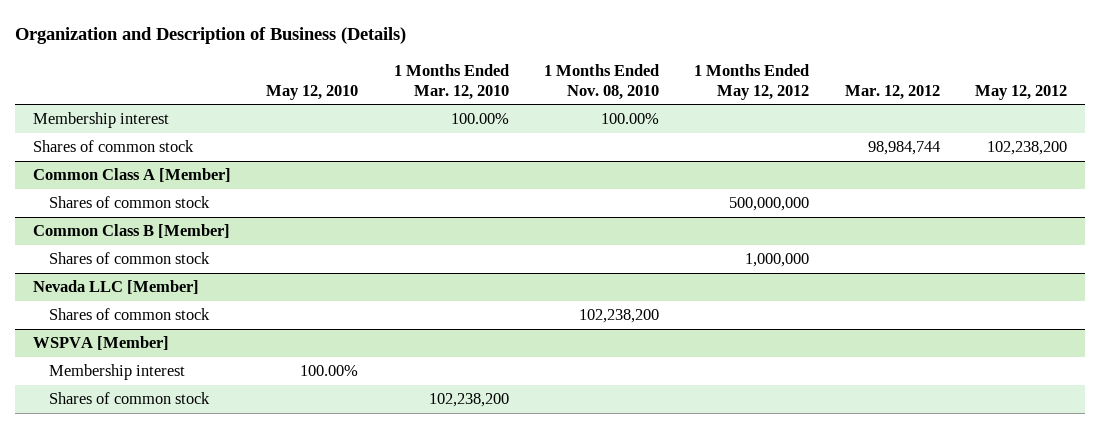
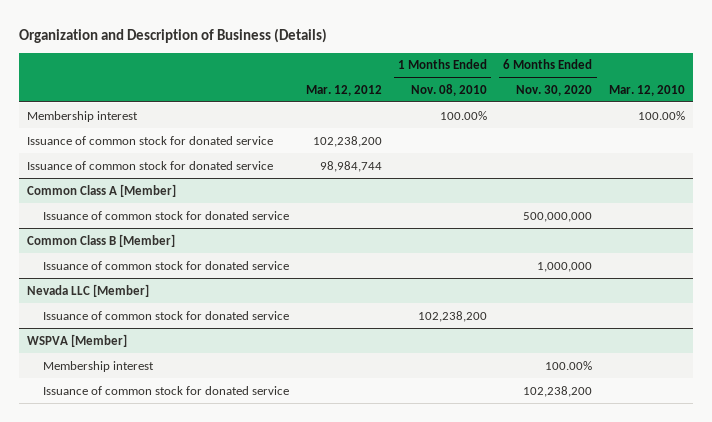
- | May 12, 2010 | 1 Months Ended Mar. 12, 2010 | 1 Months Ended Nov. 08, 2010 | 1 Months Ended May 12, 2012 | Mar. 12, 2012 | May 12, 2012
+ | Mar. 12, 2012 | 1 Months Ended Nov. 08, 2010 | 6 Months Ended Nov. 30, 2020 | Mar. 12, 2010
- Shares of common stock | | | | | 98,984,744 | 102,238,200
+ Issuance of common stock for donated service | 102,238,200 | | |
+ Issuance of common stock for donated service | 98,984,744 | | |
@ Common Class A [Member]
- Shares of common stock | | | | 500,000,000 | |
+ Issuance of common stock for donated service | | | 500,000,000 |
@ Common Class B [Member]
- Shares of common stock | | | | 1,000,000 | |
+ Issuance of common stock for donated service | | | 1,000,000 |
@ Nevada LLC [Member]
- Shares of common stock | | | 102,238,200 | | |
+ Issuance of common stock for donated service | | 102,238,200 | |
@ WSPVA [Member]
- Shares of common stock | | 102,238,200 | | | |
+ Issuance of common stock for donated service | | | 102,238,200 |

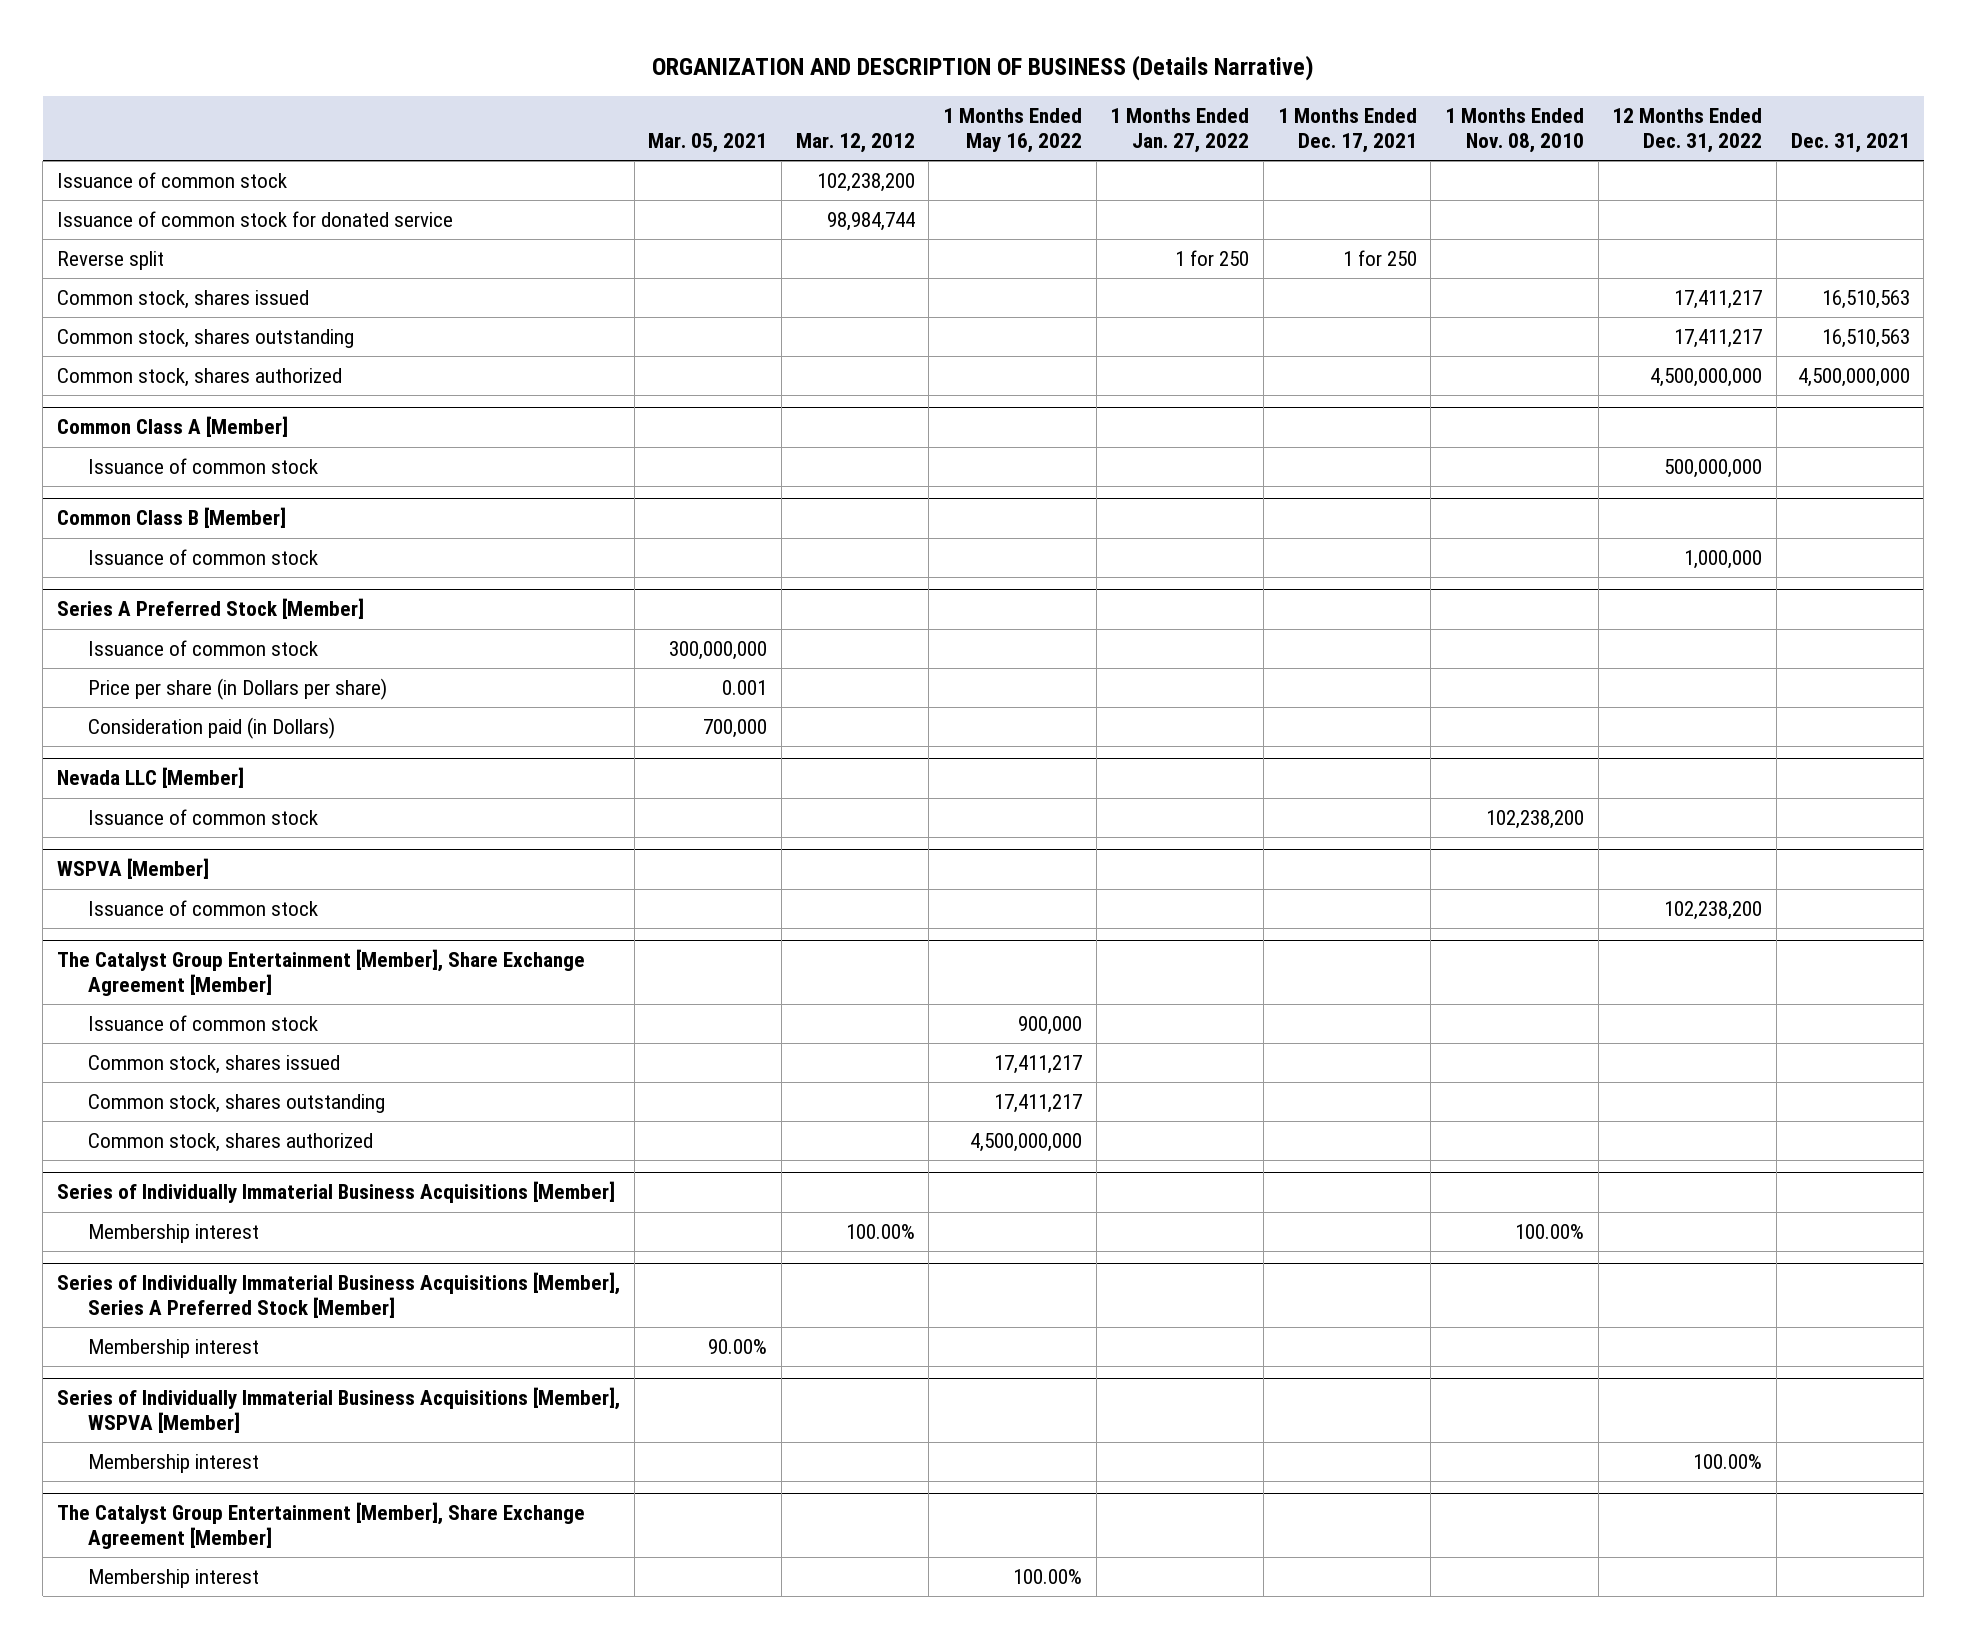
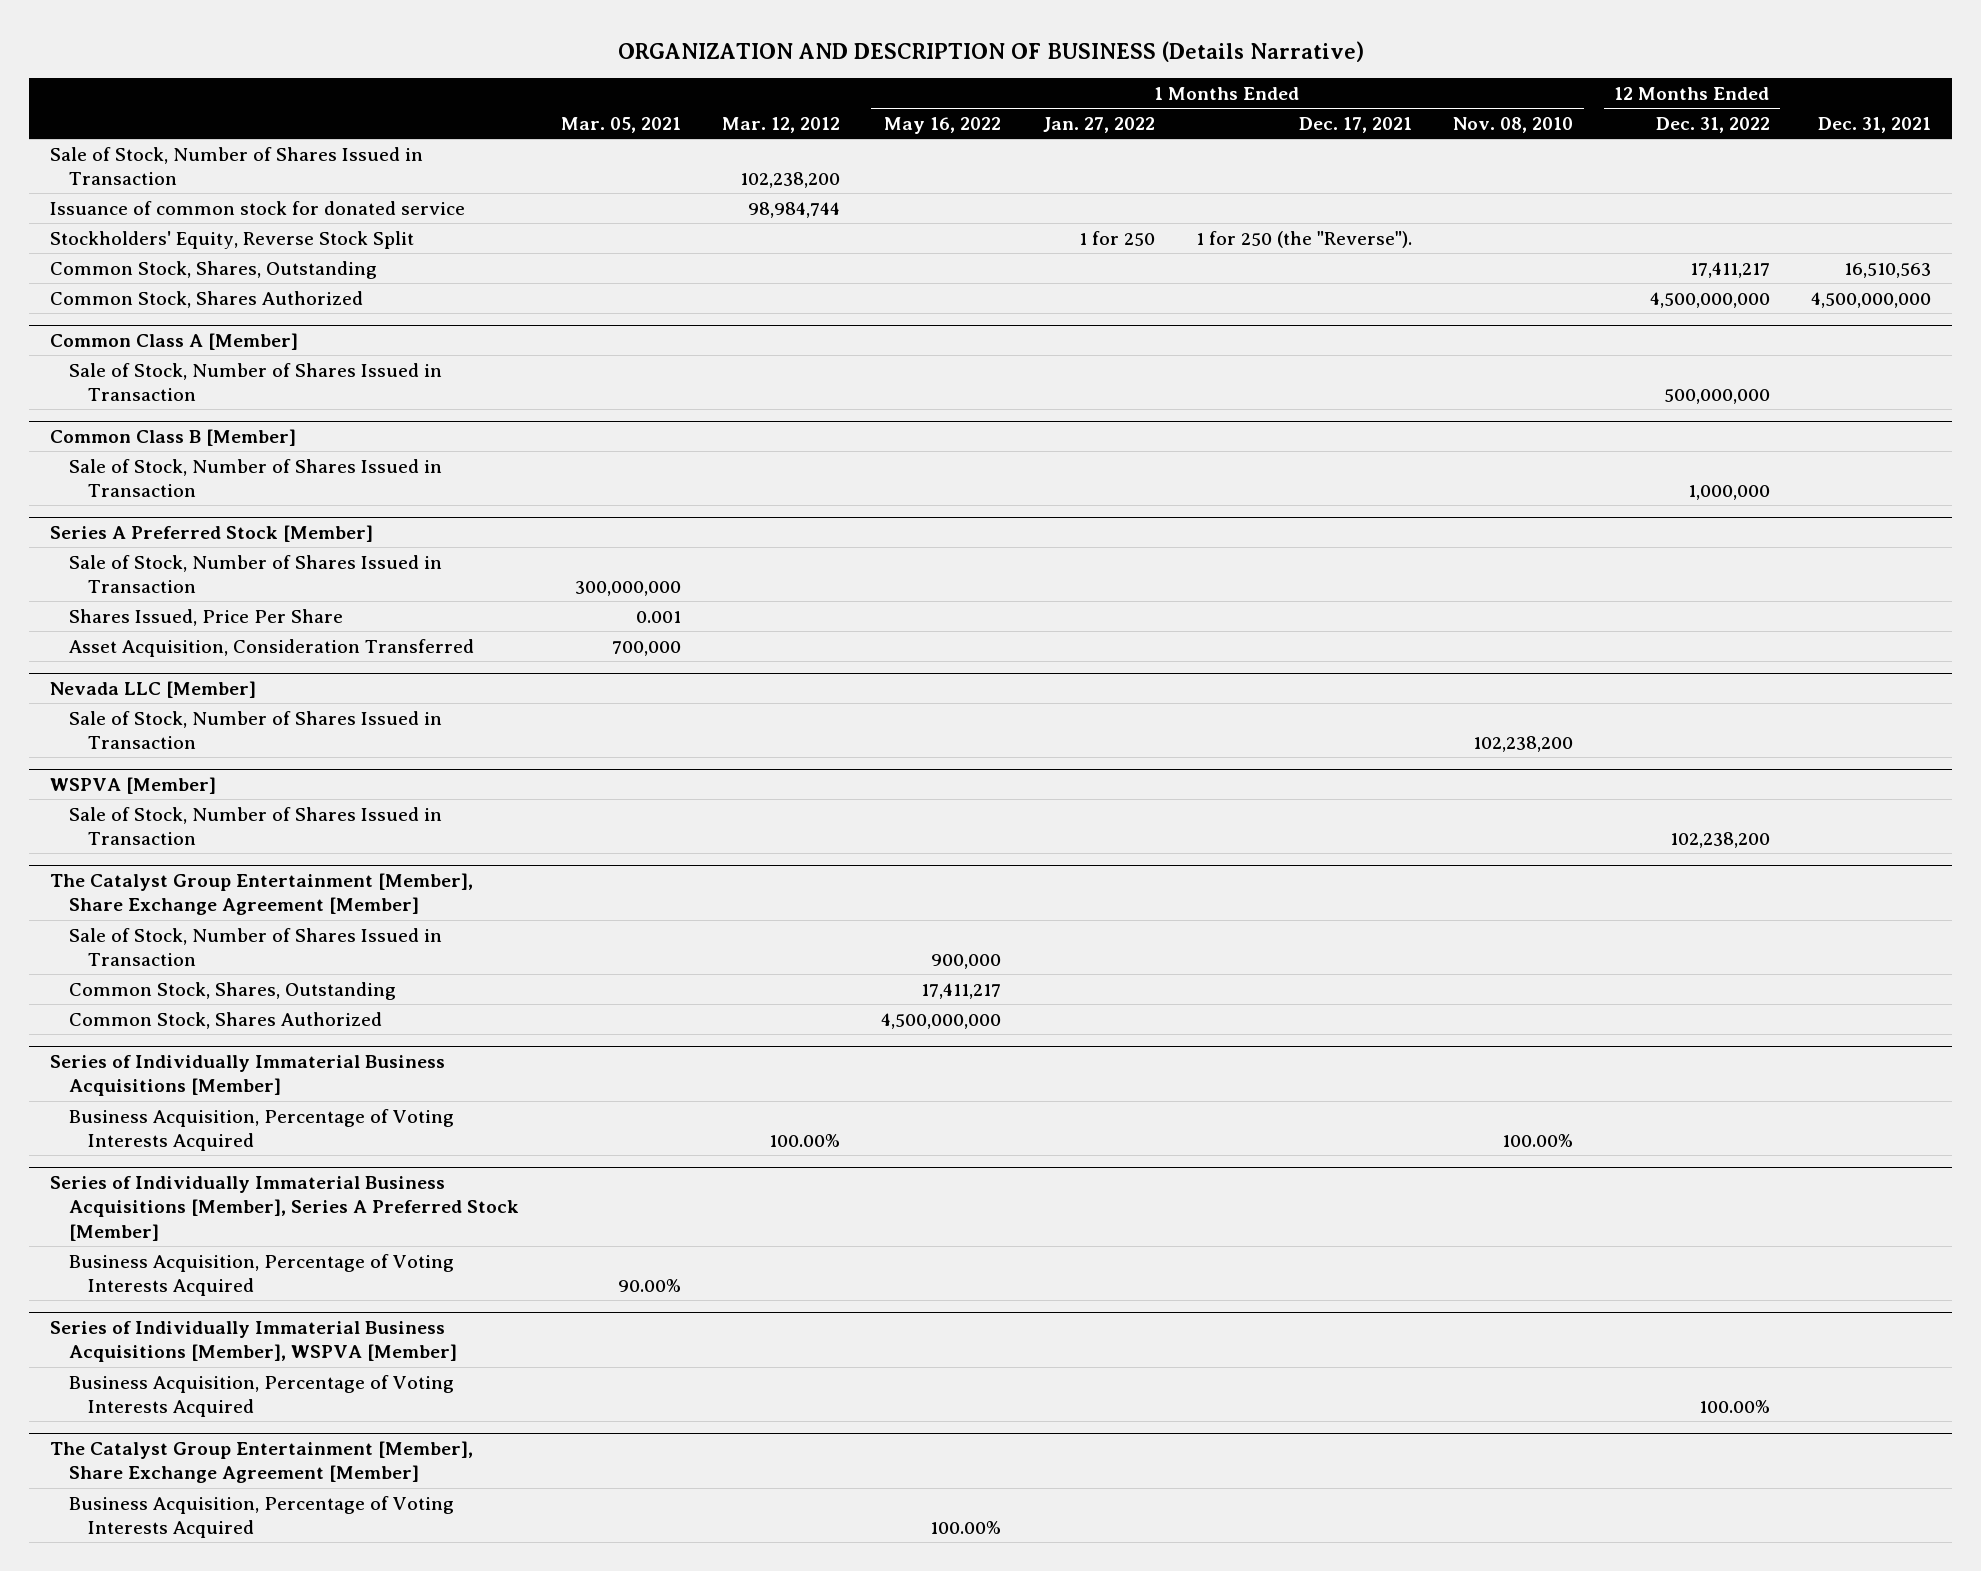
- Issuance of common stock | | 102,238,200 | | | | | |
+ Sale of Stock, Number of Shares Issued in Transaction | | 102,238,200 | | | | | |
- Reverse split | | | | 1 for 250 | 1 for 250 | | |
- Common stock, shares issued | | | | | | | 17,411,217 | 16,510,563
- Common stock, shares outstanding | | | | | | | 17,411,217 | 16,510,563
- Common stock, shares authorized | | | | | | | 4,500,000,000 | 4,500,000,000
+ Stockholders' Equity, Reverse Stock Split | | | | 1 for 250 | 1 for 250 (the "Reverse"). | | |
+ Common Stock, Shares, Outstanding | | | | | | | 17,411,217 | 16,510,563
+ Common Stock, Shares Authorized | | | | | | | 4,500,000,000 | 4,500,000,000
@ Common Class A [Member]
- Issuance of common stock | | | | | | | 500,000,000 |
+ Sale of Stock, Number of Shares Issued in Transaction | | | | | | | 500,000,000 |
@ Common Class B [Member]
- Issuance of common stock | | | | | | | 1,000,000 |
+ Sale of Stock, Number of Shares Issued in Transaction | | | | | | | 1,000,000 |
@ Series A Preferred Stock [Member]
- Issuance of common stock | 300,000,000 | | | | | | |
- Price per share (in Dollars per share) | 0.001 | | | | | | |
- Consideration paid (in Dollars) | 700,000 | | | | | | |
+ Sale of Stock, Number of Shares Issued in Transaction | 300,000,000 | | | | | | |
+ Shares Issued, Price Per Share | 0.001 | | | | | | |
+ Asset Acquisition, Consideration Transferred | 700,000 | | | | | | |
@ Nevada LLC [Member]
- Issuance of common stock | | | | | | 102,238,200 | |
+ Sale of Stock, Number of Shares Issued in Transaction | | | | | | 102,238,200 | |
@ WSPVA [Member]
- Issuance of common stock | | | | | | | 102,238,200 |
+ Sale of Stock, Number of Shares Issued in Transaction | | | | | | | 102,238,200 |
@ The Catalyst Group Entertainment [Member], Share Exchange Agreement [Member]
- Issuance of common stock | | | 900,000 | | | | |
- Common stock, shares issued | | | 17,411,217 | | | | |
- Common stock, shares outstanding | | | 17,411,217 | | | | |
- Common stock, shares authorized | | | 4,500,000,000 | | | | |
+ Sale of Stock, Number of Shares Issued in Transaction | | | 900,000 | | | | |
+ Common Stock, Shares, Outstanding | | | 17,411,217 | | | | |
+ Common Stock, Shares Authorized | | | 4,500,000,000 | | | | |
@ Series of Individually Immaterial Business Acquisitions [Member]
- Membership interest | | 100.00% | | | | 100.00% | |
+ Business Acquisition, Percentage of Voting Interests Acquired | | 100.00% | | | | 100.00% | |
@ Series of Individually Immaterial Business Acquisitions [Member], Series A Preferred Stock [Member]
- Membership interest | 90.00% | | | | | | |
+ Business Acquisition, Percentage of Voting Interests Acquired | 90.00% | | | | | | |
@ Series of Individually Immaterial Business Acquisitions [Member], WSPVA [Member]
- Membership interest | | | | | | | 100.00% |
+ Business Acquisition, Percentage of Voting Interests Acquired | | | | | | | 100.00% |
@ The Catalyst Group Entertainment [Member], Share Exchange Agreement [Member]
- Membership interest | | | 100.00% | | | | |
+ Business Acquisition, Percentage of Voting Interests Acquired | | | 100.00% | | | | |

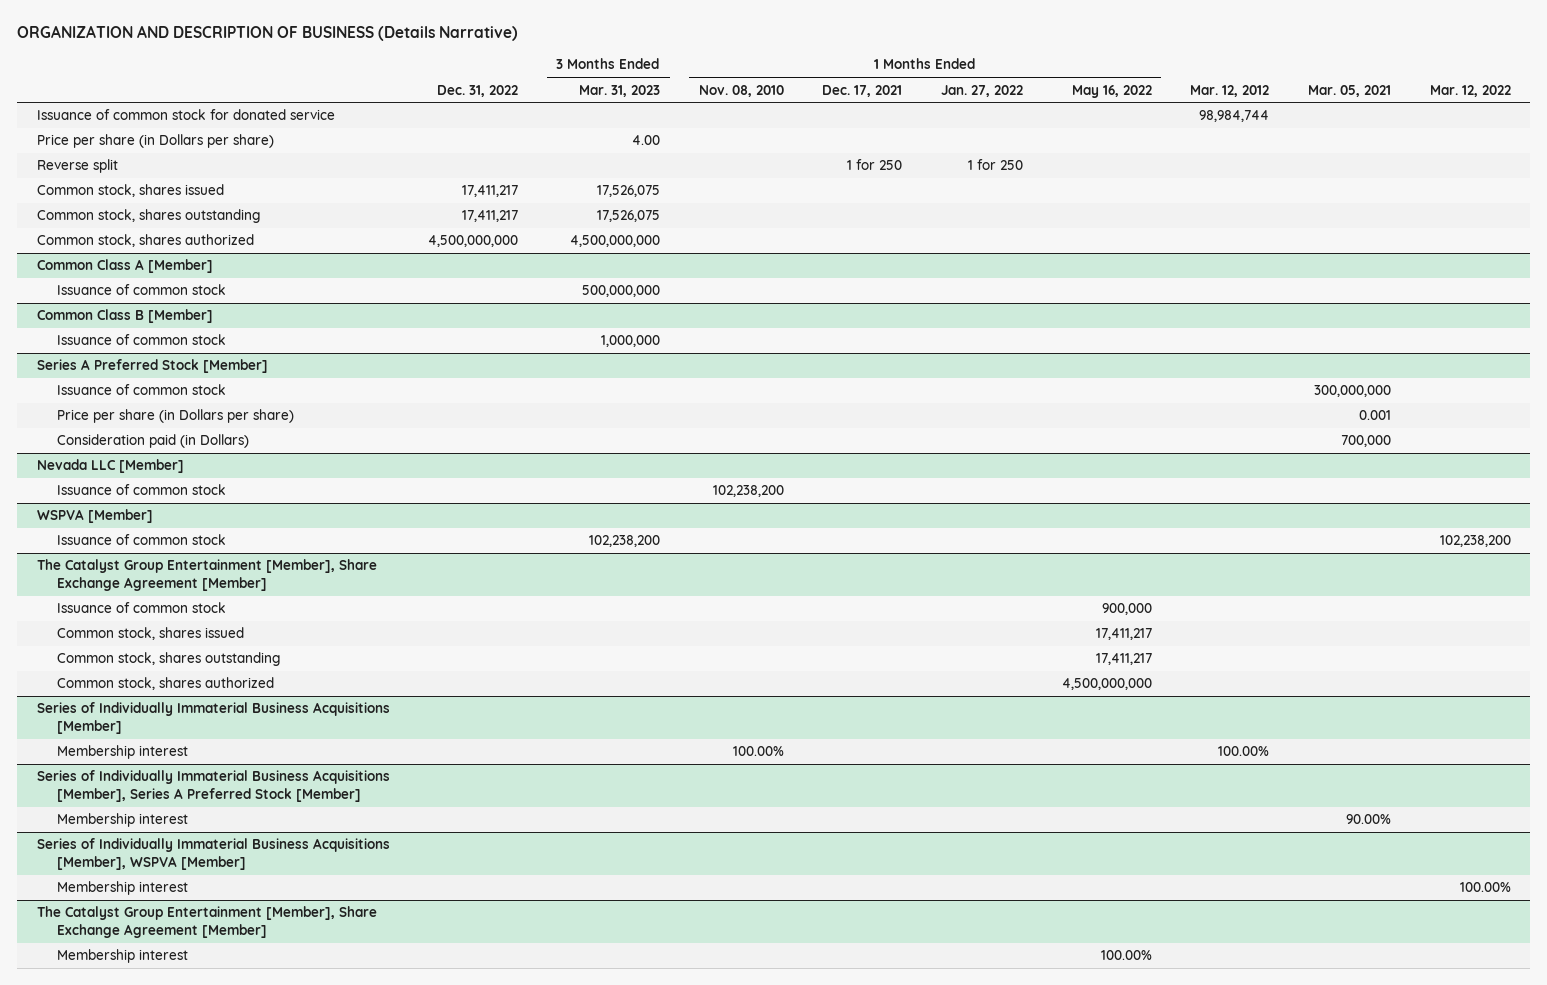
- | Mar. 05, 2021 | Mar. 12, 2012 | 1 Months Ended May 16, 2022 | 1 Months Ended Jan. 27, 2022 | 1 Months Ended Dec. 17, 2021 | 1 Months Ended Nov. 08, 2010 | 12 Months Ended Dec. 31, 2022 | Dec. 31, 2021
+ | Dec. 31, 2022 | 3 Months Ended Mar. 31, 2023 | 1 Months Ended Nov. 08, 2010 | 1 Months Ended Dec. 17, 2021 | 1 Months Ended Jan. 27, 2022 | 1 Months Ended May 16, 2022 | Mar. 12, 2012 | Mar. 05, 2021 | Mar. 12, 2022
- Sale of Stock, Number of Shares Issued in Transaction | | 102,238,200 | | | | | |
- Stockholders' Equity, Reverse Stock Split | | | | 1 for 250 | 1 for 250 (the "Reverse"). | | |
- Common Stock, Shares, Outstanding | | | | | | | 17,411,217 | 16,510,563
- Common Stock, Shares Authorized | | | | | | | 4,500,000,000 | 4,500,000,000
+ Price per share (in Dollars per share) | | 4.00 | | | | | | |
+ Reverse split | | | | 1 for 250 | 1 for 250 | | | |
+ Common stock, shares issued | 17,411,217 | 17,526,075 | | | | | | |
+ Common stock, shares outstanding | 17,411,217 | 17,526,075 | | | | | | |
+ Common stock, shares authorized | 4,500,000,000 | 4,500,000,000 | | | | | | |
@ Common Class A [Member]
- Sale of Stock, Number of Shares Issued in Transaction | | | | | | | 500,000,000 |
+ Issuance of common stock | | 500,000,000 | | | | | | |
@ Common Class B [Member]
- Sale of Stock, Number of Shares Issued in Transaction | | | | | | | 1,000,000 |
+ Issuance of common stock | | 1,000,000 | | | | | | |
@ Series A Preferred Stock [Member]
- Sale of Stock, Number of Shares Issued in Transaction | 300,000,000 | | | | | | |
- Shares Issued, Price Per Share | 0.001 | | | | | | |
- Asset Acquisition, Consideration Transferred | 700,000 | | | | | | |
+ Issuance of common stock | | | | | | | | 300,000,000 |
+ Price per share (in Dollars per share) | | | | | | | | 0.001 |
+ Consideration paid (in Dollars) | | | | | | | | 700,000 |
@ Nevada LLC [Member]
- Sale of Stock, Number of Shares Issued in Transaction | | | | | | 102,238,200 | |
+ Issuance of common stock | | | 102,238,200 | | | | | |
@ WSPVA [Member]
- Sale of Stock, Number of Shares Issued in Transaction | | | | | | | 102,238,200 |
+ Issuance of common stock | | 102,238,200 | | | | | | | 102,238,200
@ The Catalyst Group Entertainment [Member], Share Exchange Agreement [Member]
- Sale of Stock, Number of Shares Issued in Transaction | | | 900,000 | | | | |
- Common Stock, Shares, Outstanding | | | 17,411,217 | | | | |
- Common Stock, Shares Authorized | | | 4,500,000,000 | | | | |
+ Issuance of common stock | | | | | | 900,000 | | |
+ Common stock, shares issued | | | | | | 17,411,217 | | |
+ Common stock, shares outstanding | | | | | | 17,411,217 | | |
+ Common stock, shares authorized | | | | | | 4,500,000,000 | | |
@ Series of Individually Immaterial Business Acquisitions [Member]
- Business Acquisition, Percentage of Voting Interests Acquired | | 100.00% | | | | 100.00% | |
+ Membership interest | | | 100.00% | | | | 100.00% | |
@ Series of Individually Immaterial Business Acquisitions [Member], Series A Preferred Stock [Member]
- Business Acquisition, Percentage of Voting Interests Acquired | 90.00% | | | | | | |
+ Membership interest | | | | | | | | 90.00% |
@ Series of Individually Immaterial Business Acquisitions [Member], WSPVA [Member]
- Business Acquisition, Percentage of Voting Interests Acquired | | | | | | | 100.00% |
+ Membership interest | | | | | | | | | 100.00%
@ The Catalyst Group Entertainment [Member], Share Exchange Agreement [Member]
- Business Acquisition, Percentage of Voting Interests Acquired | | | 100.00% | | | | |
+ Membership interest | | | | | | 100.00% | | |

